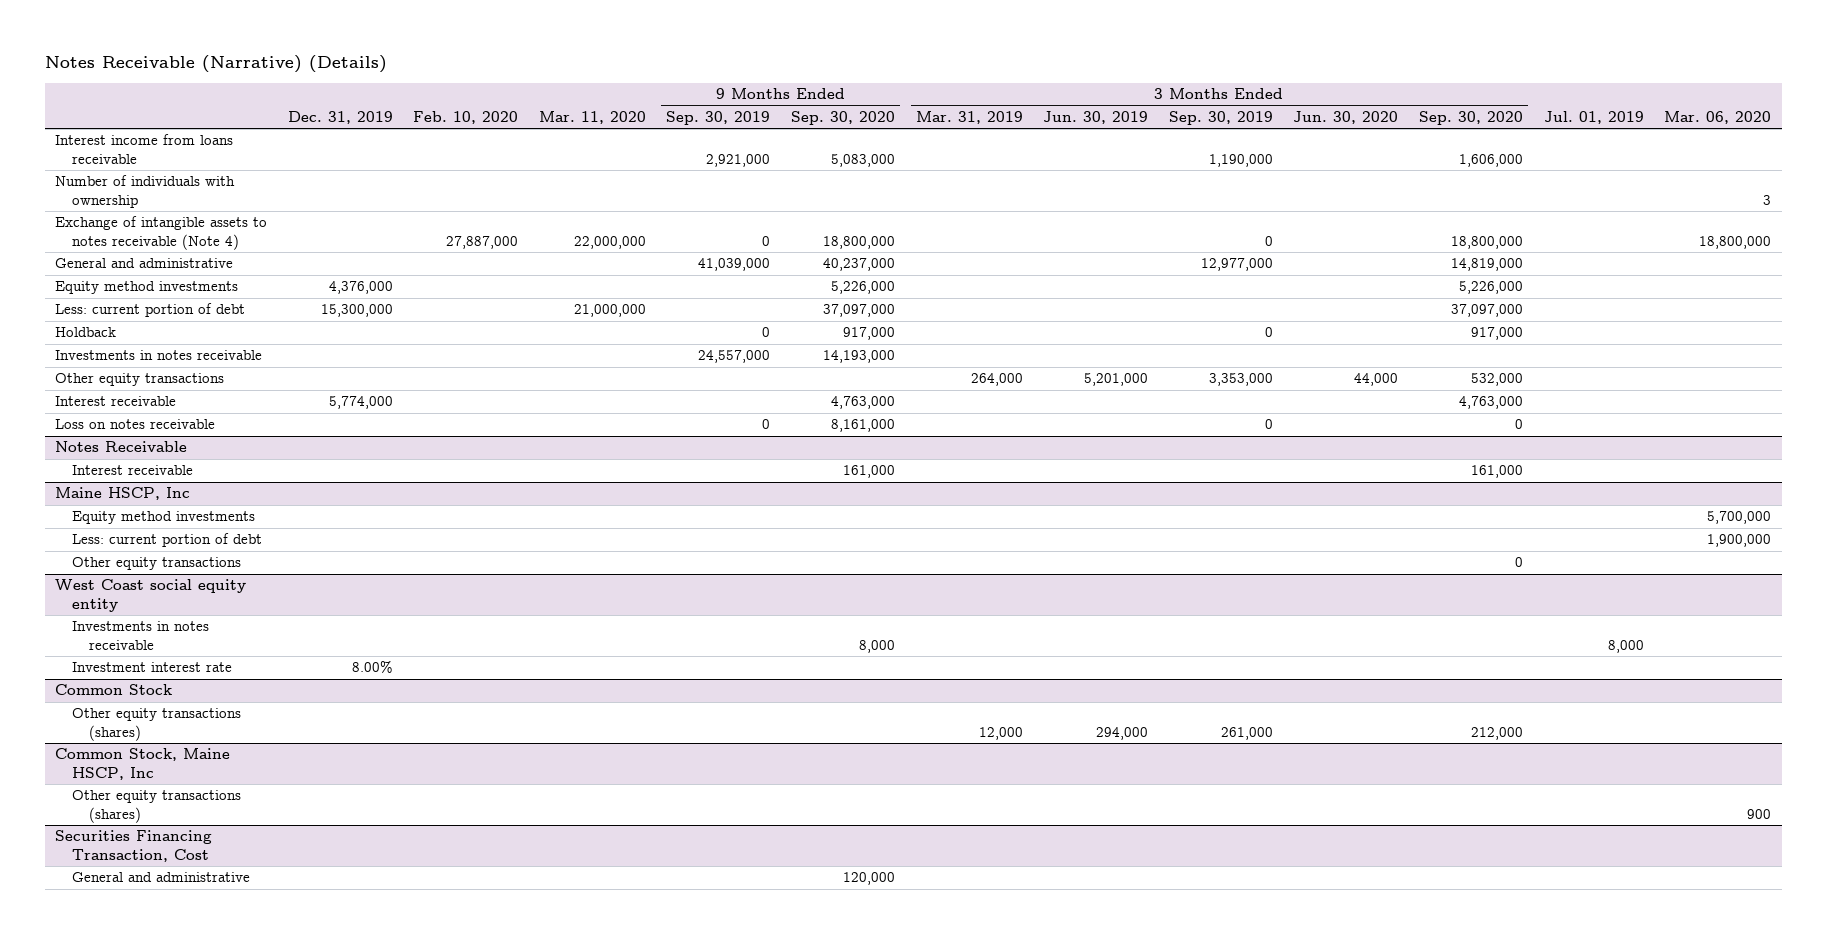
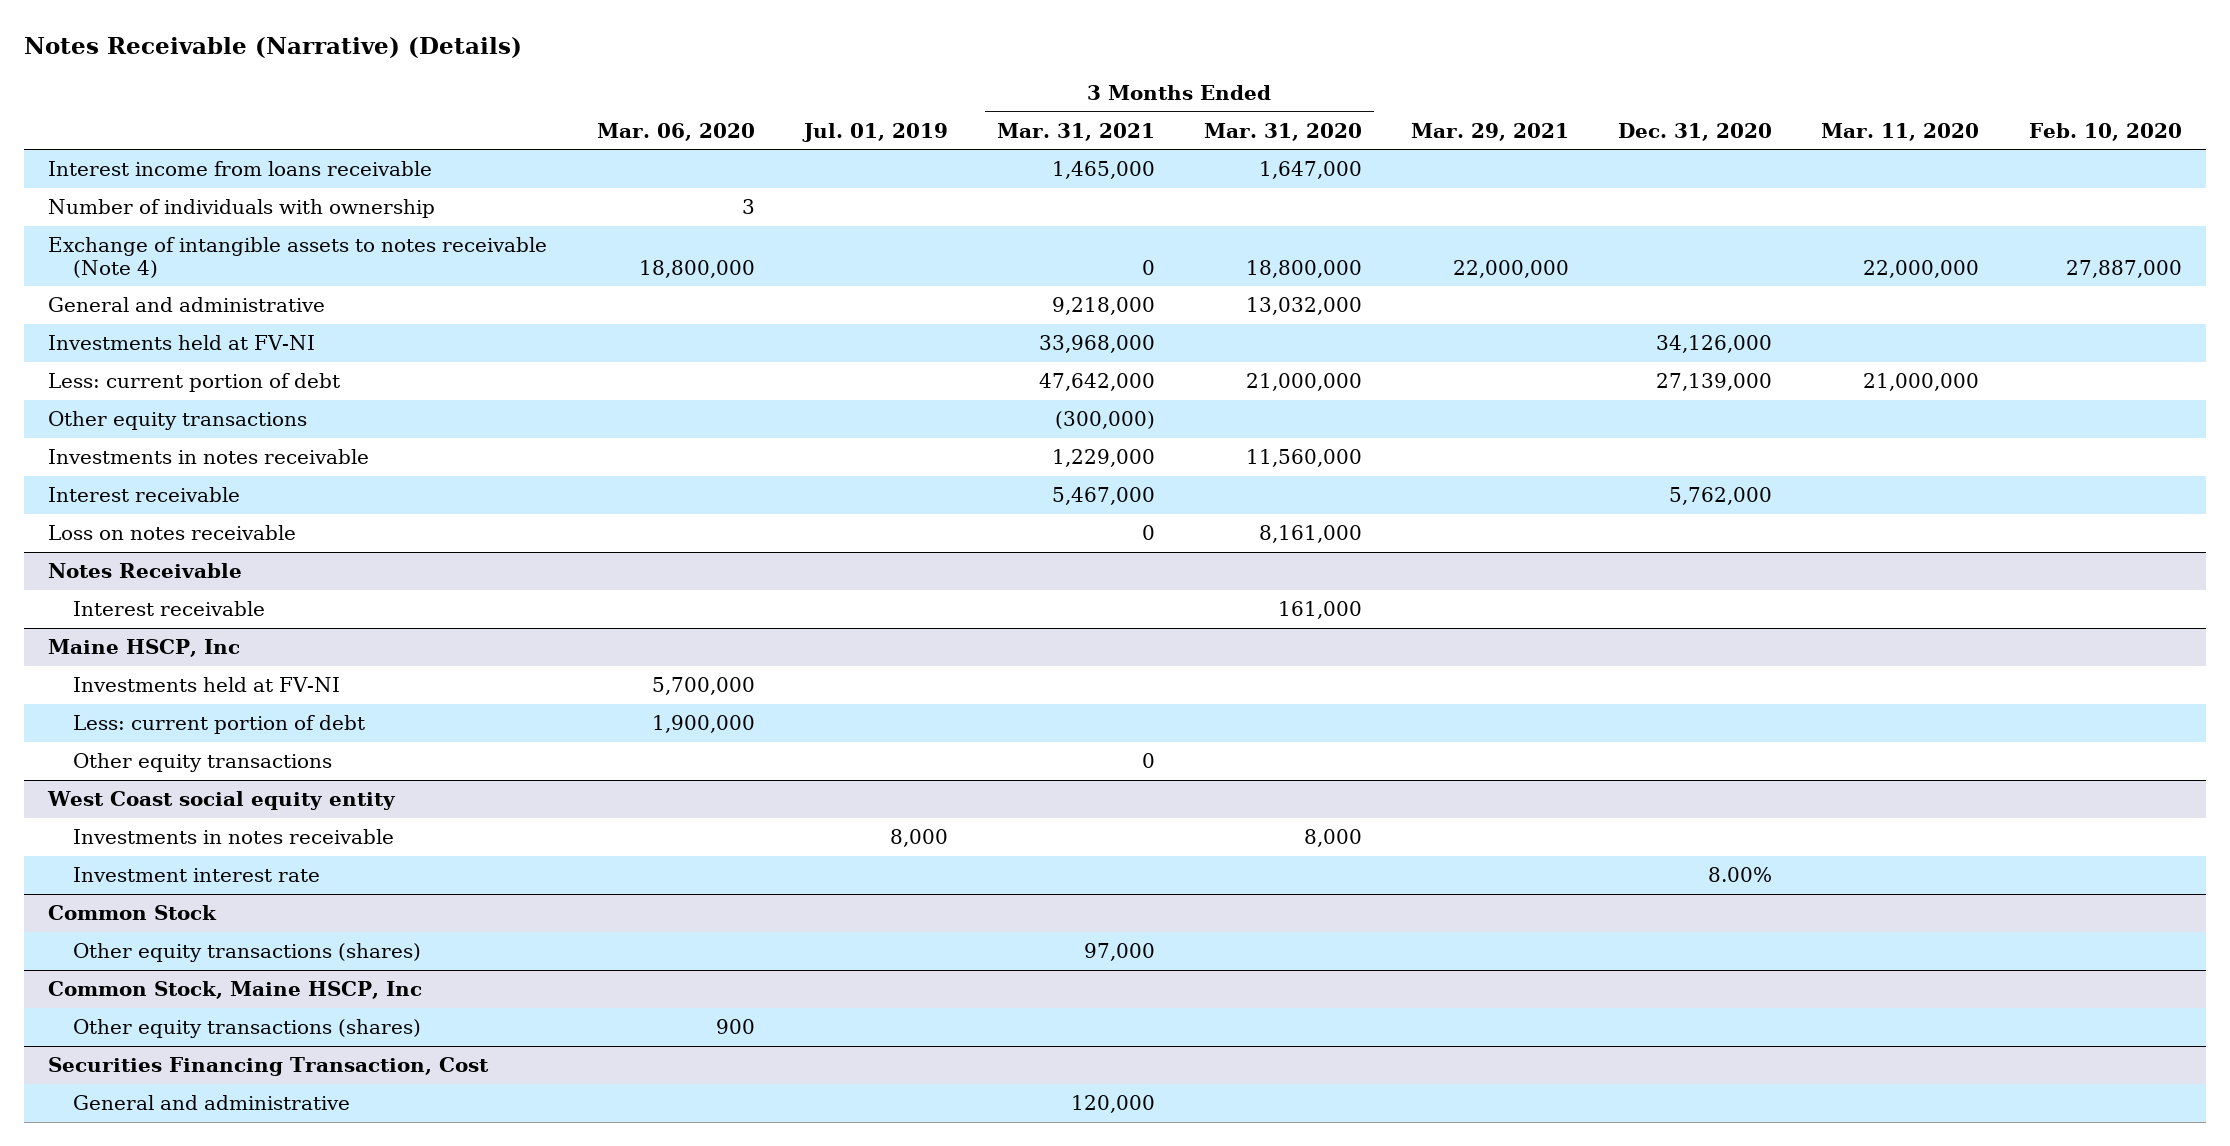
- | Dec. 31, 2019 | Feb. 10, 2020 | Mar. 11, 2020 | 9 Months Ended Sep. 30, 2019 | 9 Months Ended Sep. 30, 2020 | 3 Months Ended Mar. 31, 2019 | 3 Months Ended Jun. 30, 2019 | 3 Months Ended Sep. 30, 2019 | 3 Months Ended Jun. 30, 2020 | 3 Months Ended Sep. 30, 2020 | Jul. 01, 2019 | Mar. 06, 2020
+ | Mar. 06, 2020 | Jul. 01, 2019 | 3 Months Ended Mar. 31, 2021 | 3 Months Ended Mar. 31, 2020 | Mar. 29, 2021 | Dec. 31, 2020 | Mar. 11, 2020 | Feb. 10, 2020
- Equity method investments | 4,376,000 | | | | 5,226,000 | | | | | 5,226,000 | |
+ Investments held at FV-NI | | | 33,968,000 | | | 34,126,000 | |
- Holdback | | | | 0 | 917,000 | | | 0 | | 917,000 | |
moved down: Investments in notes receivable | | | 1,229,000 | 11,560,000 | | | |
@ Maine HSCP, Inc
- Equity method investments | | | | | | | | | | | | 5,700,000
+ Investments held at FV-NI | 5,700,000 | | | | | | |

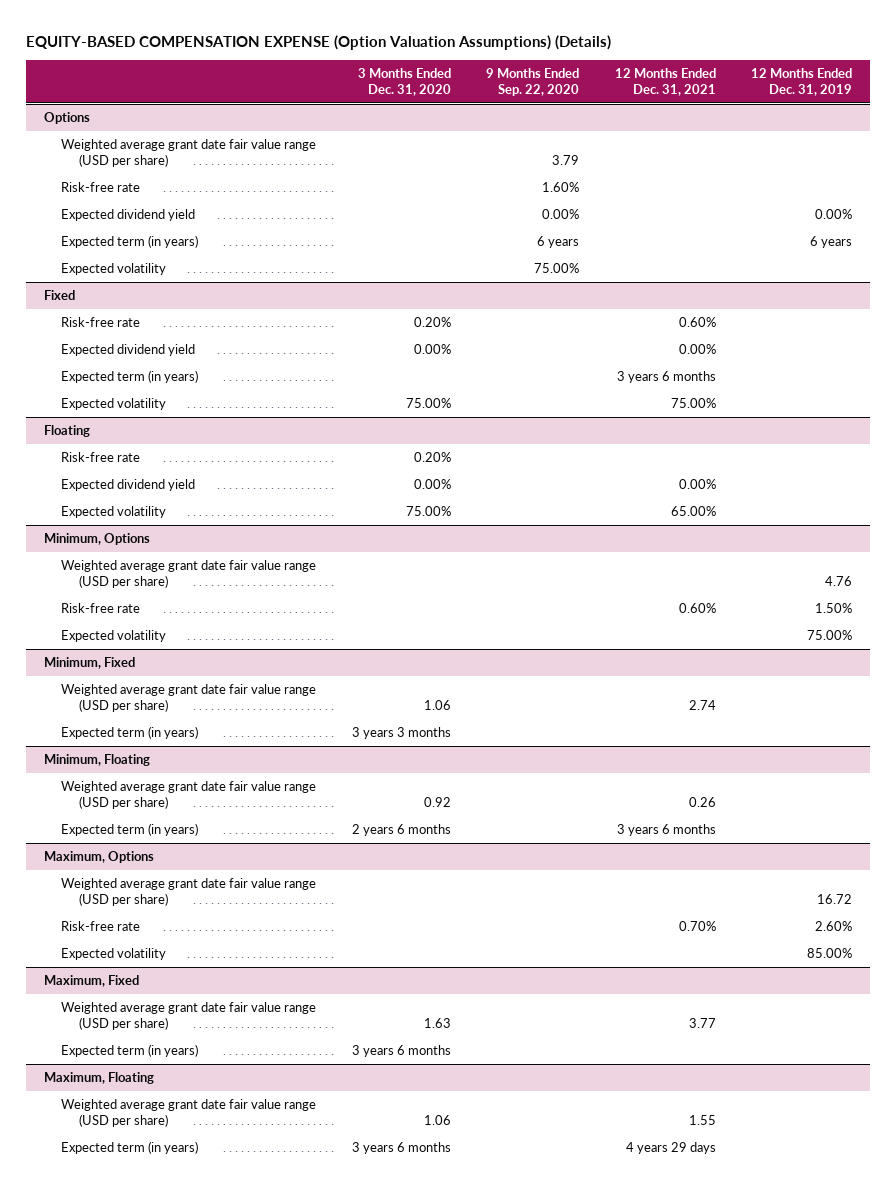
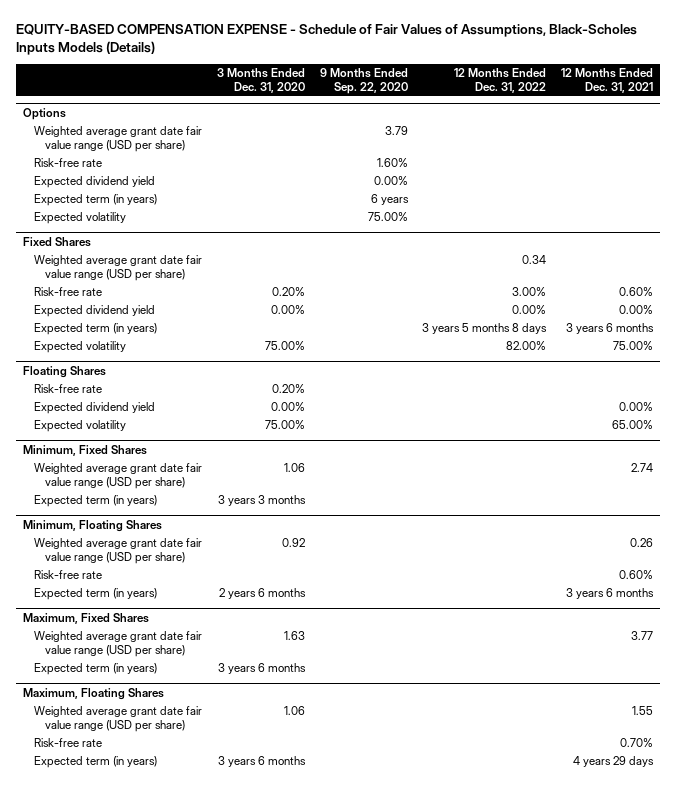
- EQUITY-BASED COMPENSATION EXPENSE (Option Valuation Assumptions) (Details)
+ EQUITY-BASED COMPENSATION EXPENSE - Schedule of Fair Values of Assumptions, Black-Scholes Inputs Models (Details)
- | 3 Months Ended Dec. 31, 2020 | 9 Months Ended Sep. 22, 2020 | 12 Months Ended Dec. 31, 2021 | 12 Months Ended Dec. 31, 2019
+ | 3 Months Ended Dec. 31, 2020 | 9 Months Ended Sep. 22, 2020 | 12 Months Ended Dec. 31, 2022 | 12 Months Ended Dec. 31, 2021
- Fixed
+ Fixed Shares
+ Weighted average grant date fair value range (USD per share) | | | 0.34 |
- Floating
+ Floating Shares
- Minimum, Options
- Weighted average grant date fair value range (USD per share) | | | | 4.76
- Risk-free rate | | | 0.60% | 1.50%
- Expected volatility | | | | 75.00%
- Minimum, Fixed
+ Minimum, Fixed Shares
- Minimum, Floating
+ Minimum, Floating Shares
+ Risk-free rate | | | | 0.60%
- Maximum, Options
- Weighted average grant date fair value range (USD per share) | | | | 16.72
- Risk-free rate | | | 0.70% | 2.60%
- Expected volatility | | | | 85.00%
- Maximum, Fixed
+ Maximum, Fixed Shares
- Maximum, Floating
+ Maximum, Floating Shares
+ Risk-free rate | | | | 0.70%

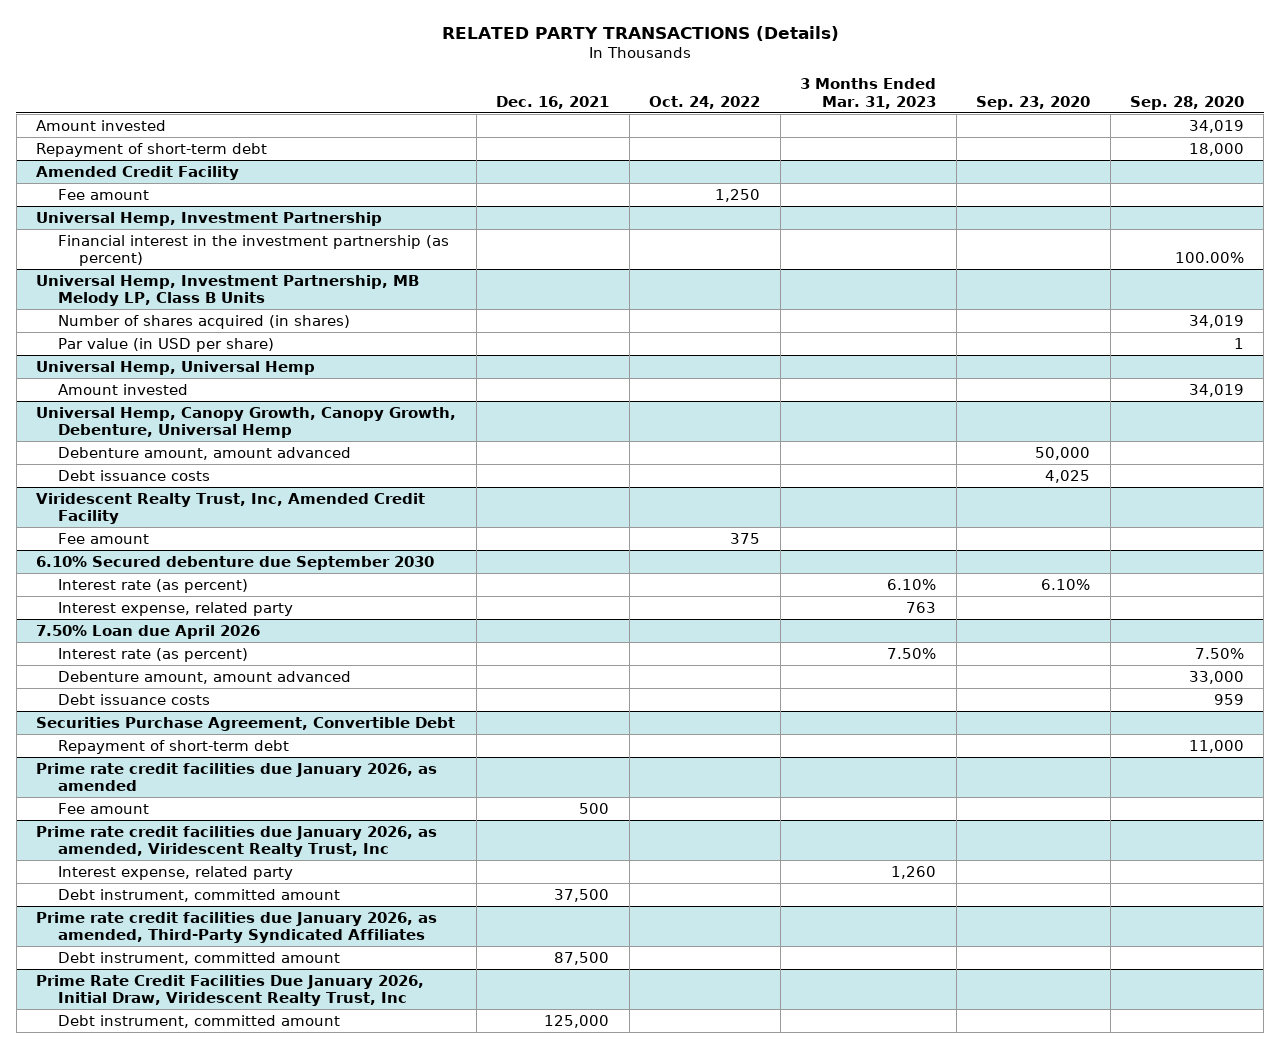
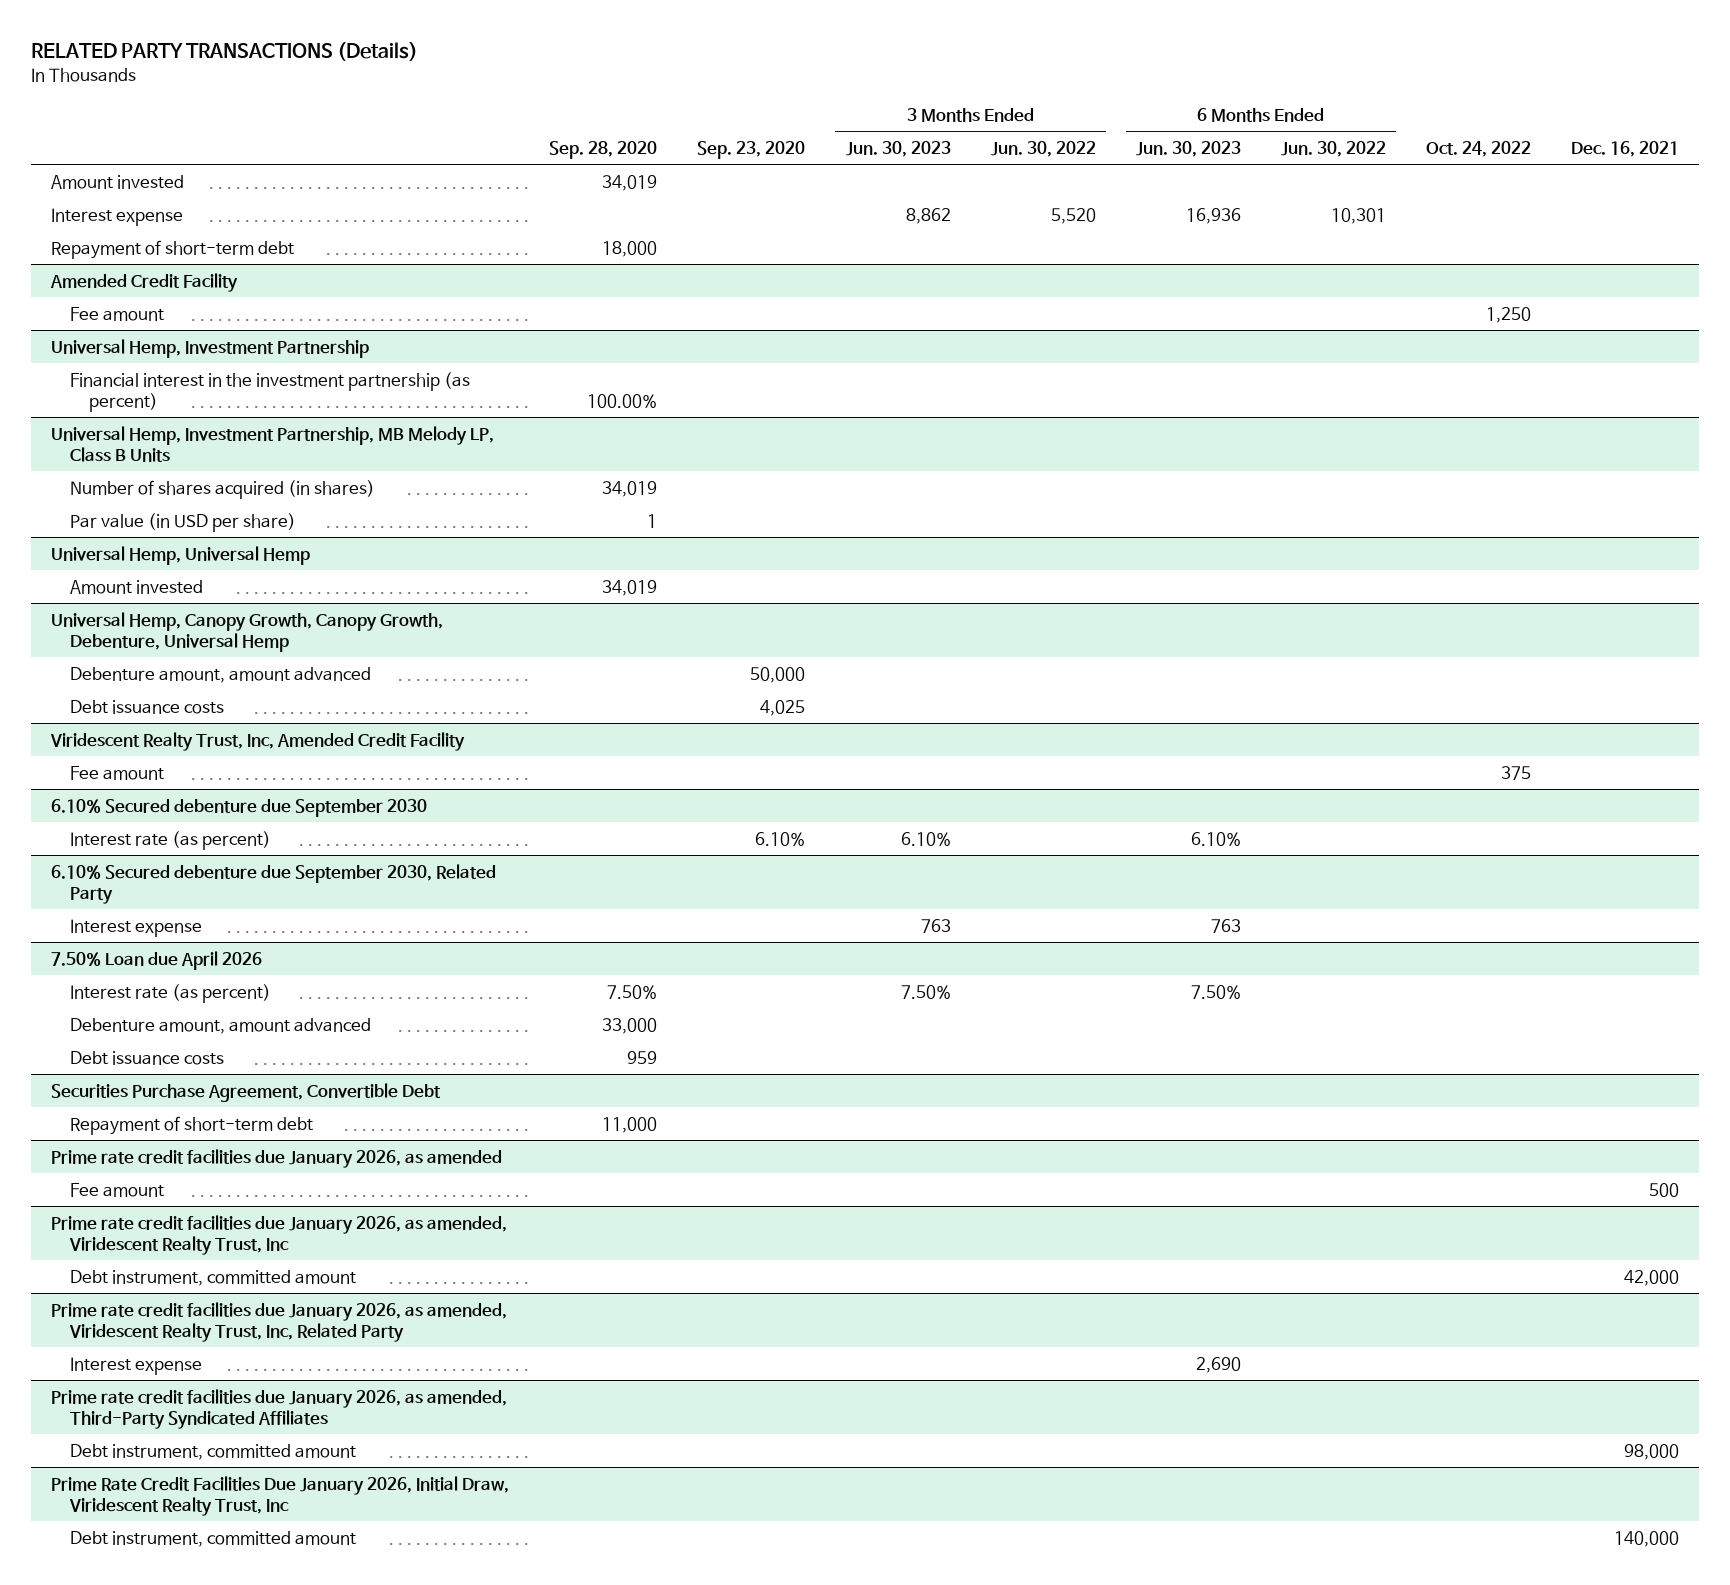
- | Dec. 16, 2021 | Oct. 24, 2022 | 3 Months Ended Mar. 31, 2023 | Sep. 23, 2020 | Sep. 28, 2020
+ | Sep. 28, 2020 | Sep. 23, 2020 | 3 Months Ended Jun. 30, 2023 | 3 Months Ended Jun. 30, 2022 | 6 Months Ended Jun. 30, 2023 | 6 Months Ended Jun. 30, 2022 | Oct. 24, 2022 | Dec. 16, 2021
+ Interest expense | | | 8,862 | 5,520 | 16,936 | 10,301 | |
@ 6.10% Secured debenture due September 2030
- Interest expense, related party | | | 763 | |
+ 6.10% Secured debenture due September 2030, Related Party
+ Interest expense | | | 763 | | 763 | | |
@ Prime rate credit facilities due January 2026, as amended, Viridescent Realty Trust, Inc
- Interest expense, related party | | | 1,260 | |
- Debt instrument, committed amount | 37,500 | | | |
+ Debt instrument, committed amount | | | | | | | | 42,000
+ Prime rate credit facilities due January 2026, as amended, Viridescent Realty Trust, Inc, Related Party
+ Interest expense | | | | | 2,690 | | |
@ Prime rate credit facilities due January 2026, as amended, Third-Party Syndicated Affiliates
- Debt instrument, committed amount | 87,500 | | | |
+ Debt instrument, committed amount | | | | | | | | 98,000
@ Prime Rate Credit Facilities Due January 2026, Initial Draw, Viridescent Realty Trust, Inc
- Debt instrument, committed amount | 125,000 | | | |
+ Debt instrument, committed amount | | | | | | | | 140,000

